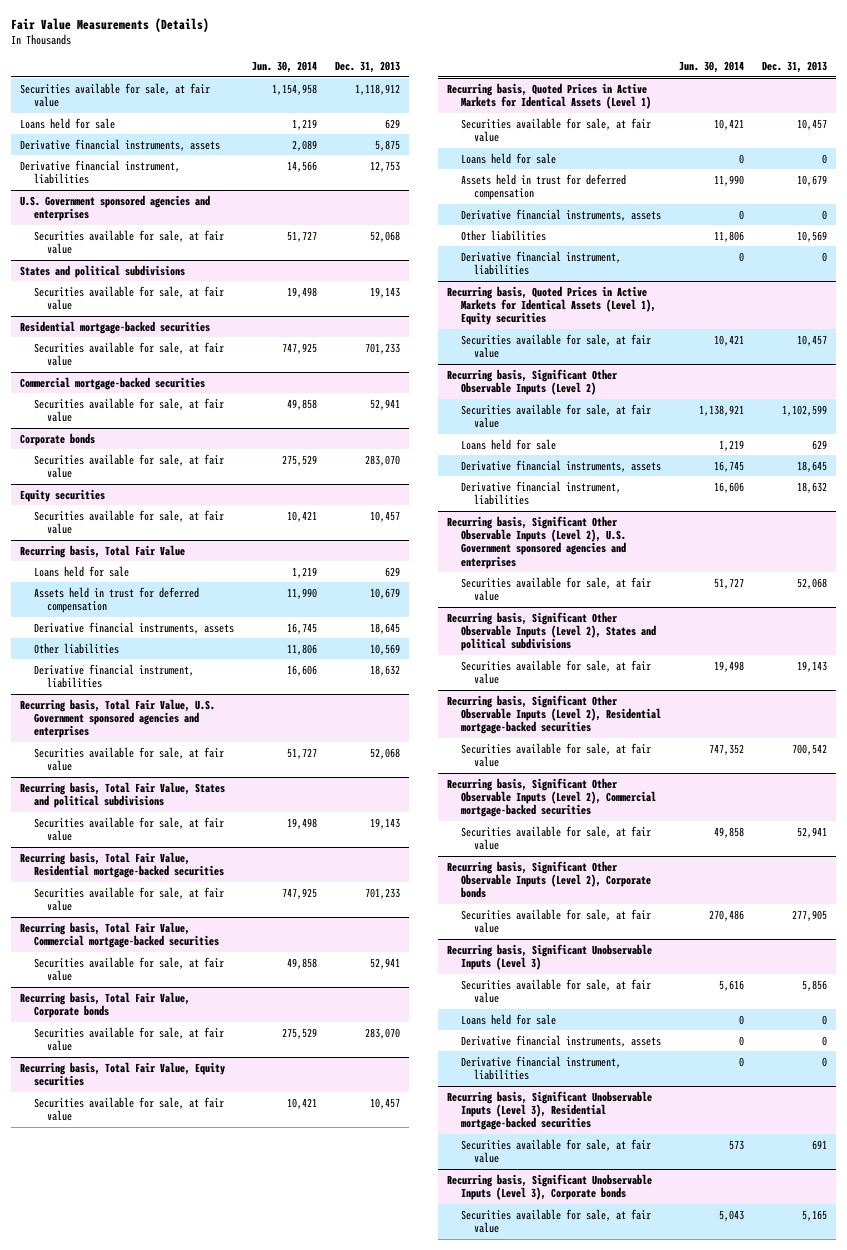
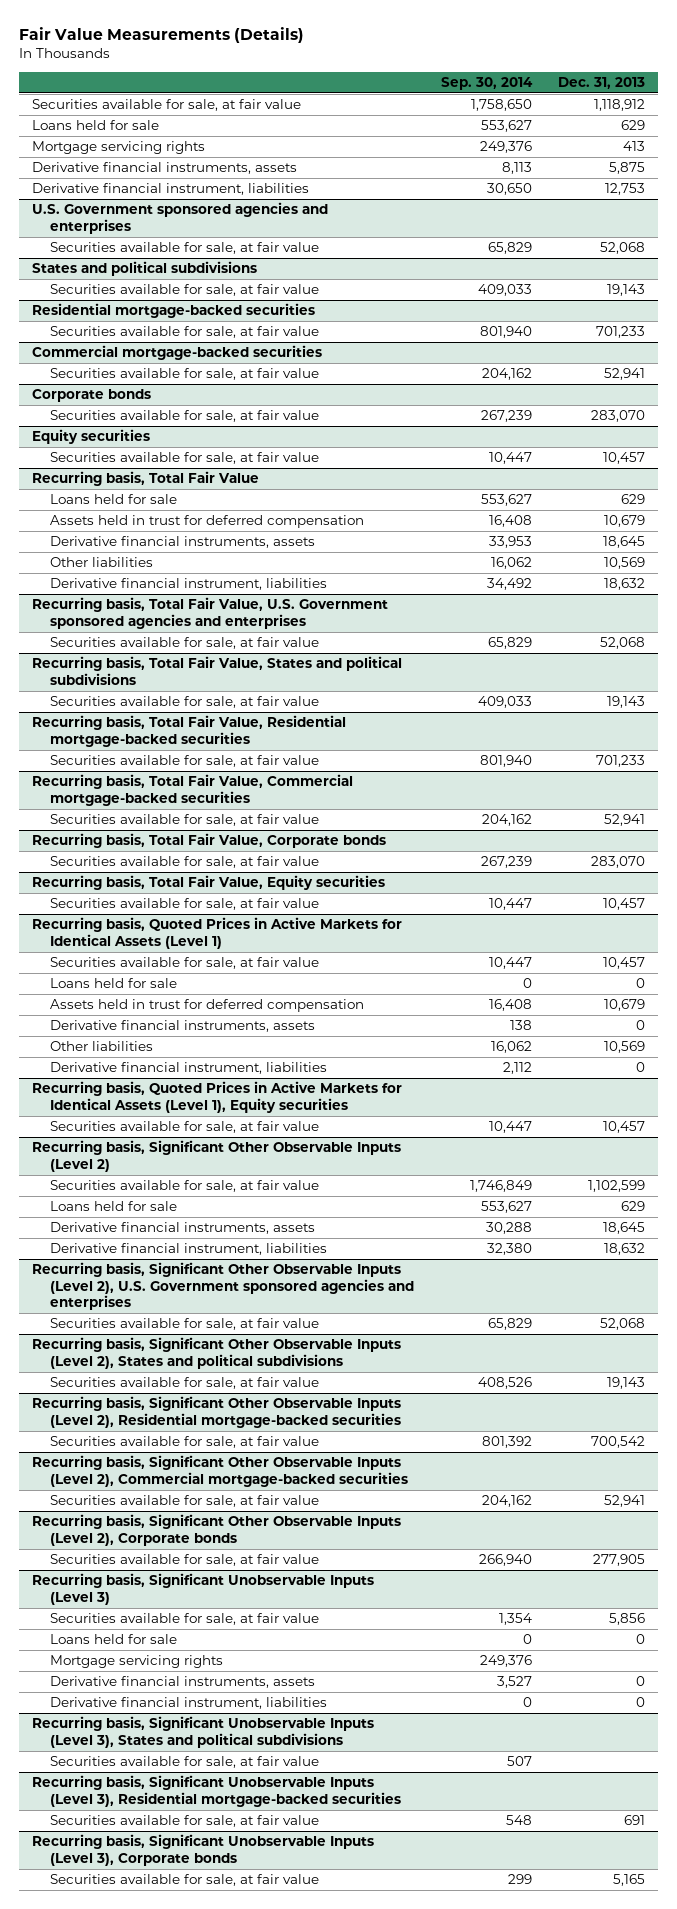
- | Jun. 30, 2014 | Dec. 31, 2013
+ | Sep. 30, 2014 | Dec. 31, 2013
+ Mortgage servicing rights | 249,376 | 413
@ Recurring basis, Significant Unobservable Inputs (Level 3)
+ Mortgage servicing rights | 249,376 |
+ Recurring basis, Significant Unobservable Inputs (Level 3), States and political subdivisions
+ Securities available for sale, at fair value | 507 |

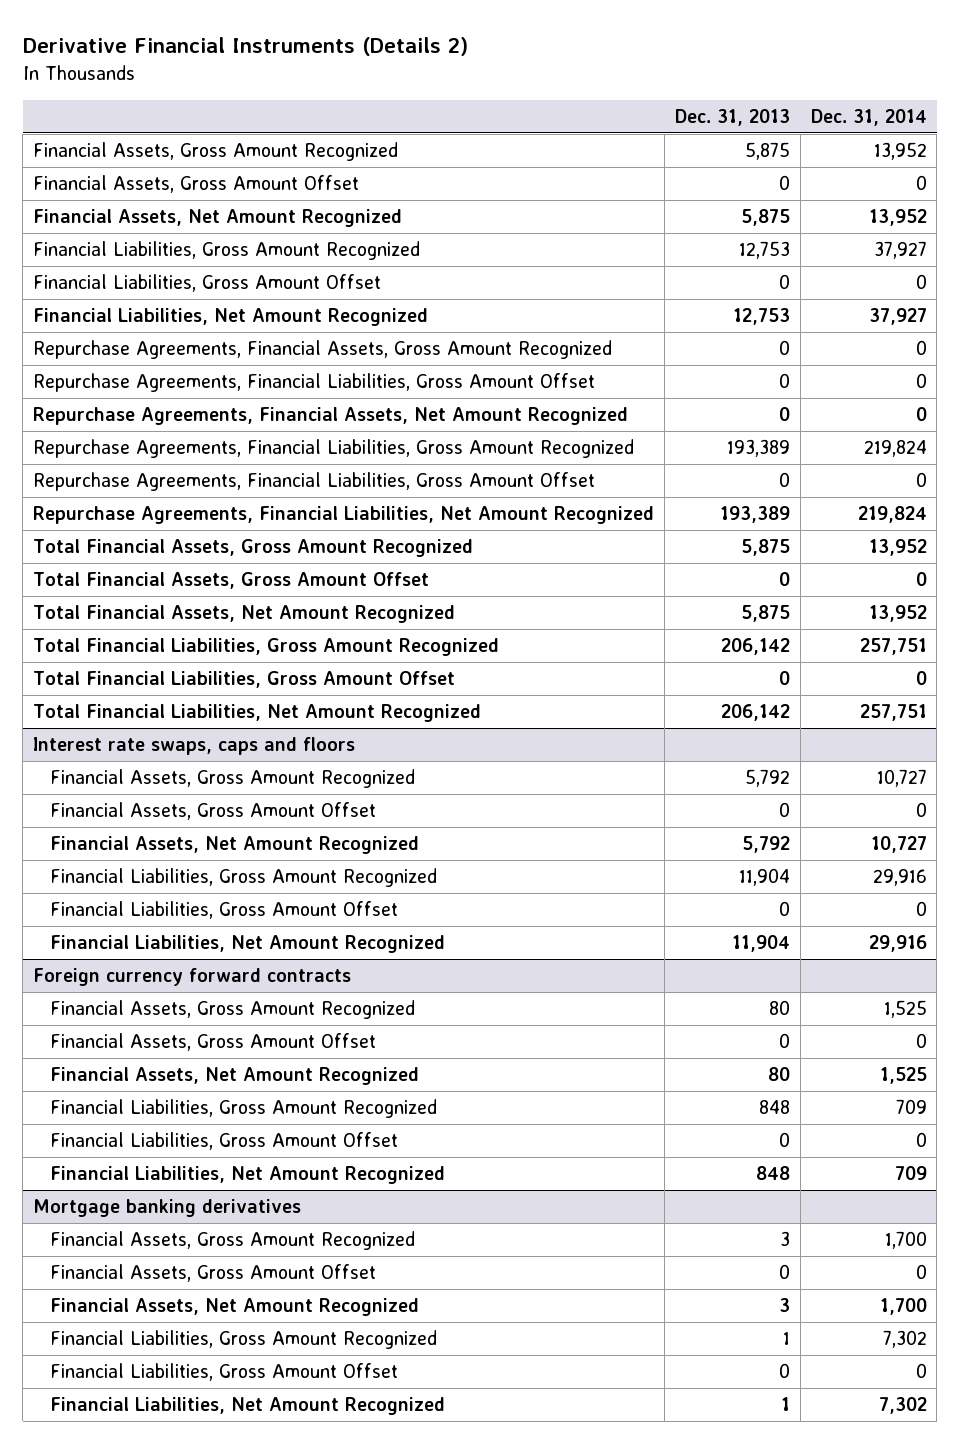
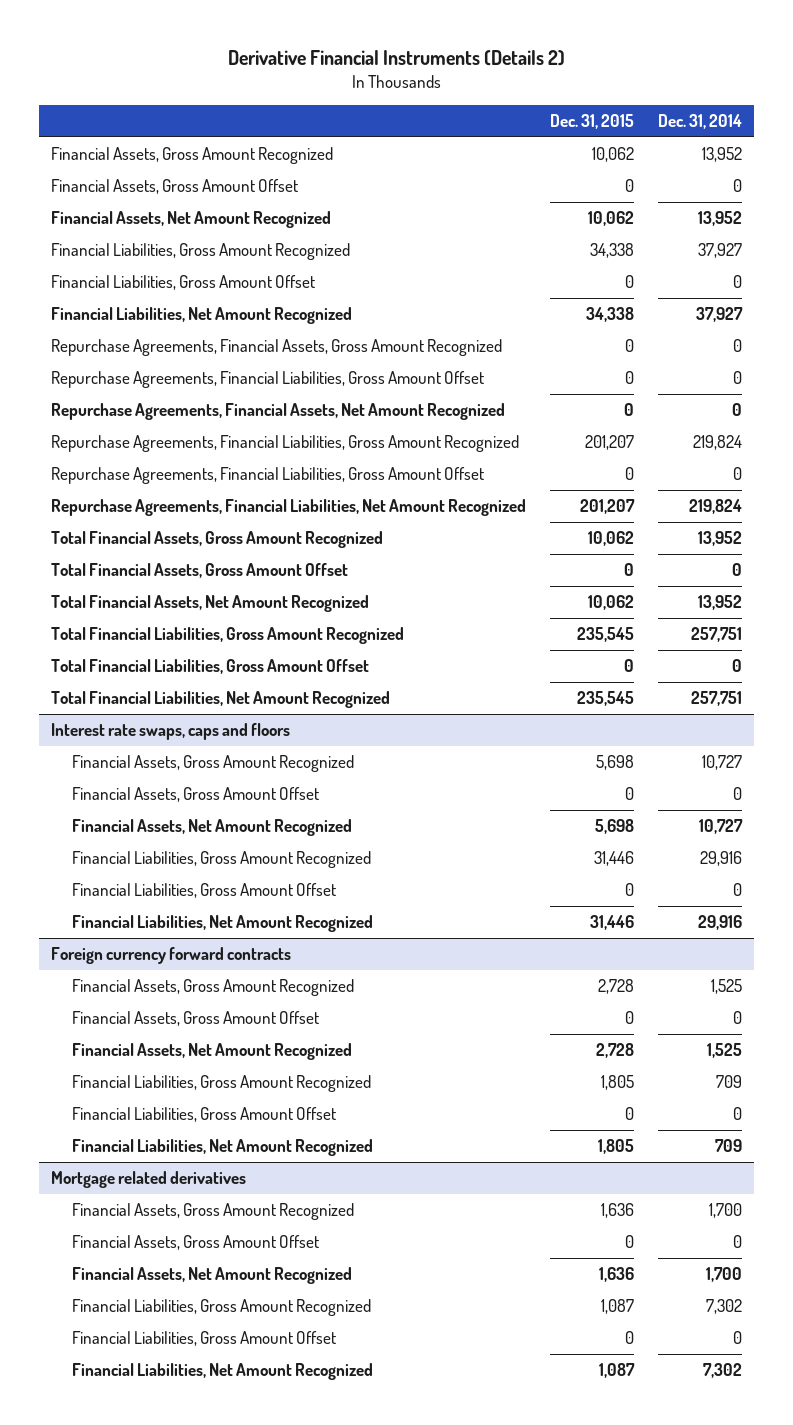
- | Dec. 31, 2013 | Dec. 31, 2014
+ | Dec. 31, 2015 | Dec. 31, 2014
- Mortgage banking derivatives
+ Mortgage related derivatives

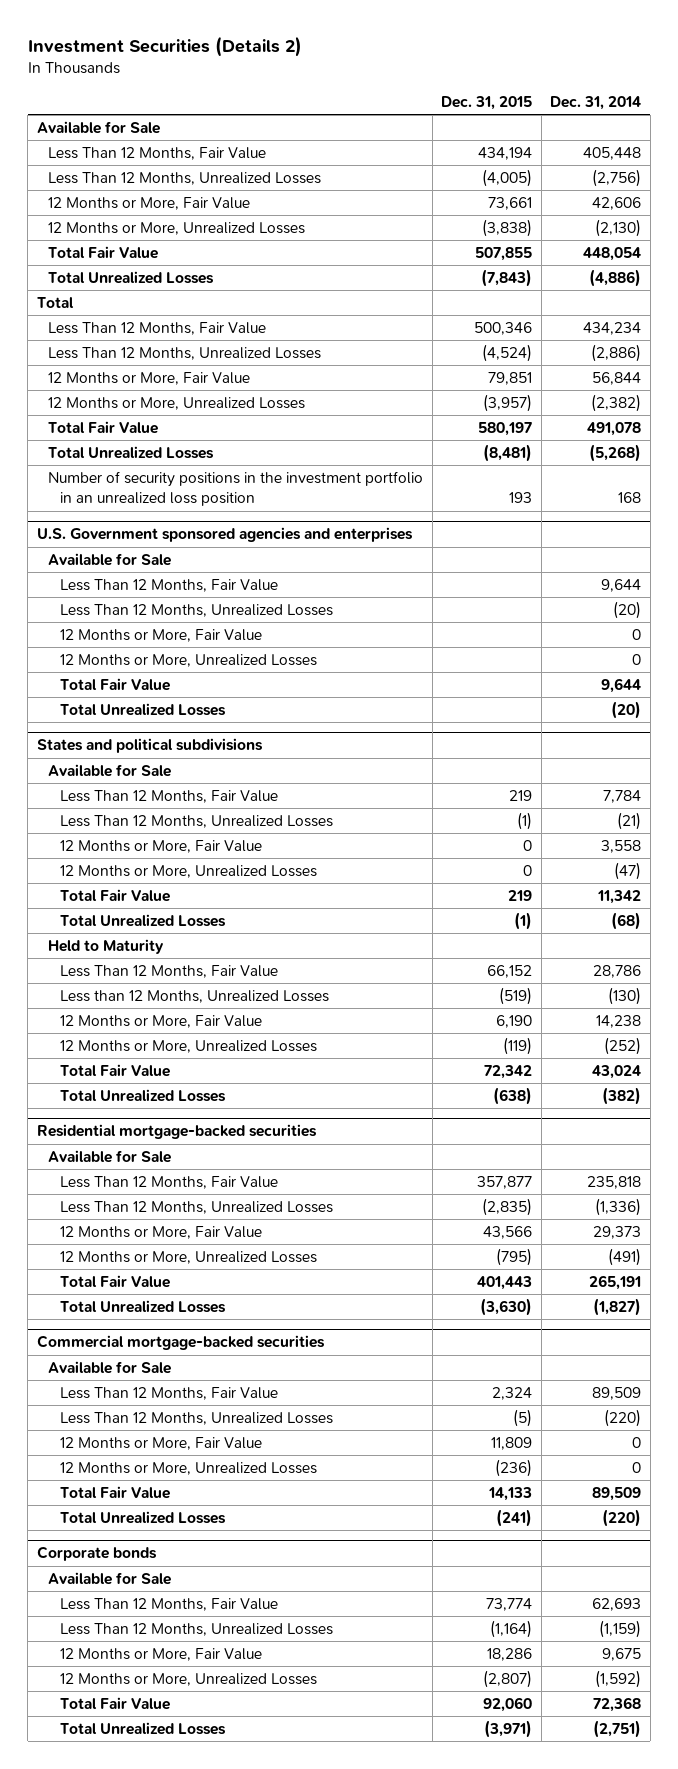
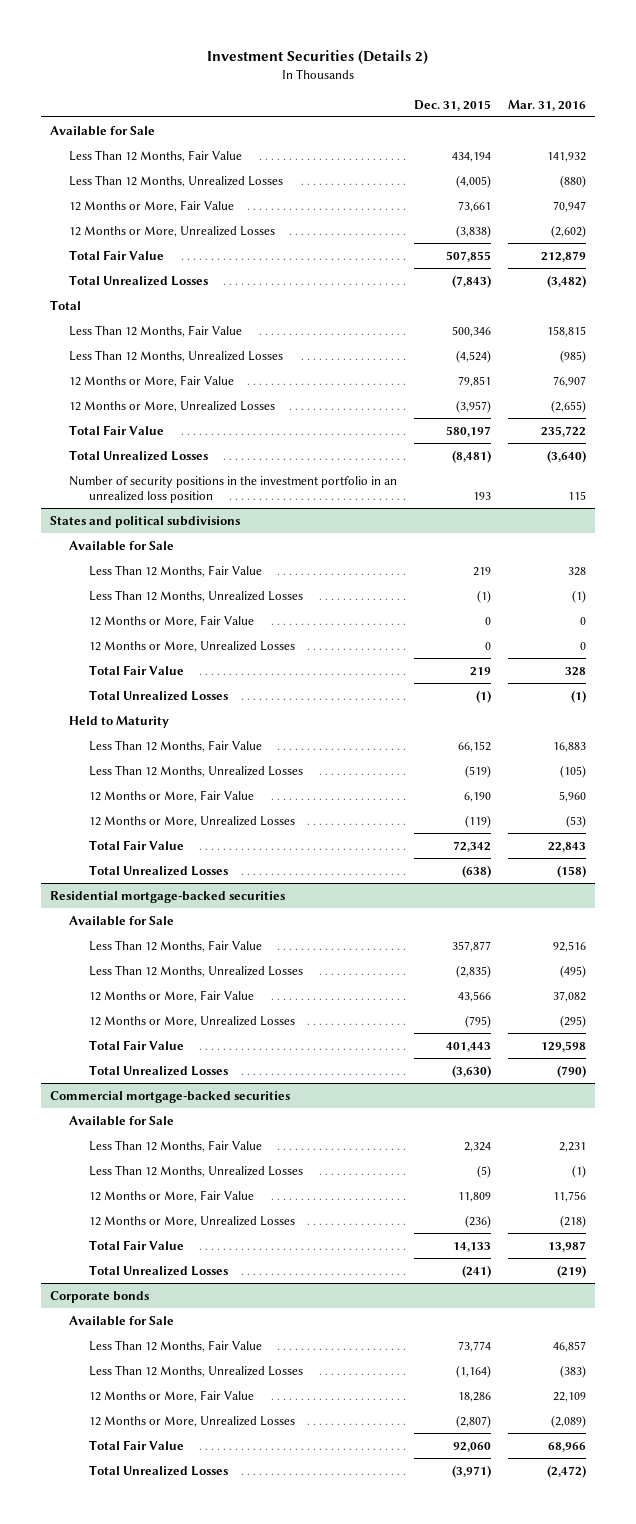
- | Dec. 31, 2015 | Dec. 31, 2014
+ | Dec. 31, 2015 | Mar. 31, 2016
- U.S. Government sponsored agencies and enterprises
- Available for Sale
- Less Than 12 Months, Fair Value | | 9,644
- Less Than 12 Months, Unrealized Losses | | (20)
- 12 Months or More, Fair Value | | 0
- 12 Months or More, Unrealized Losses | | 0
- Total Fair Value | | 9,644
- Total Unrealized Losses | | (20)
@ States and political subdivisions
- Less than 12 Months, Unrealized Losses | (519) | (130)
+ Less Than 12 Months, Unrealized Losses | (519) | (105)

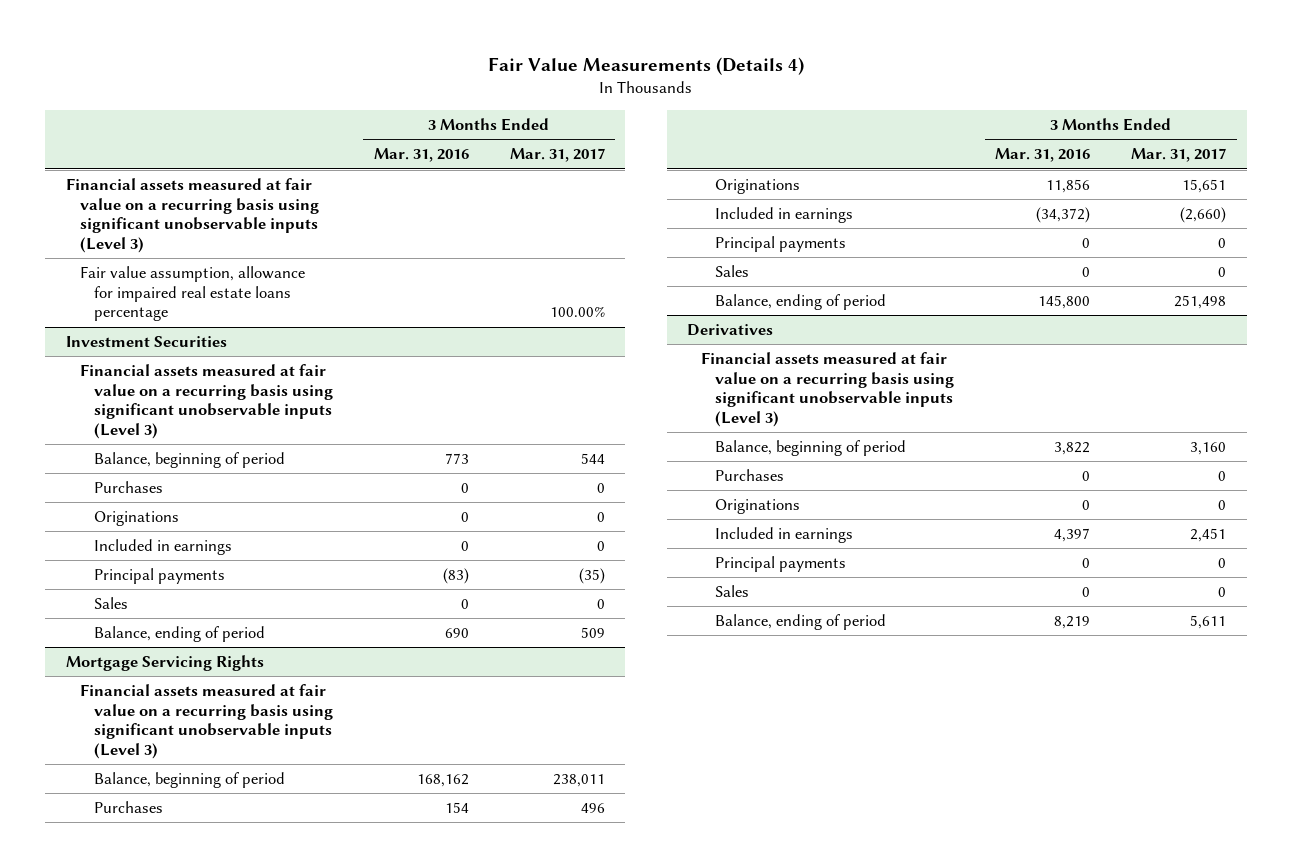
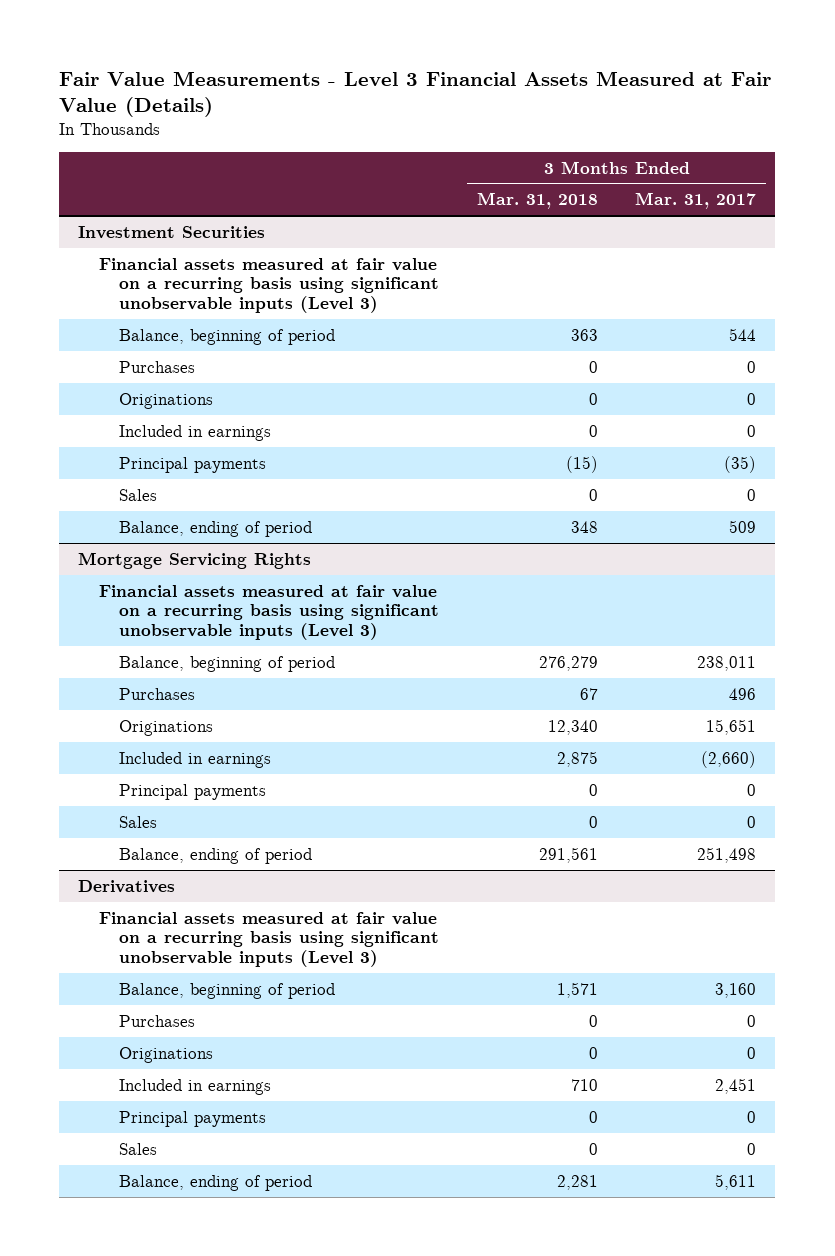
- Fair Value Measurements (Details 4)
+ Fair Value Measurements - Level 3 Financial Assets Measured at Fair Value (Details)
- | 3 Months Ended Mar. 31, 2016 | 3 Months Ended Mar. 31, 2017
+ | 3 Months Ended Mar. 31, 2018 | 3 Months Ended Mar. 31, 2017
- Financial assets measured at fair value on a recurring basis using significant unobservable inputs (Level 3)
- Fair value assumption, allowance for impaired real estate loans percentage | | 100.00%

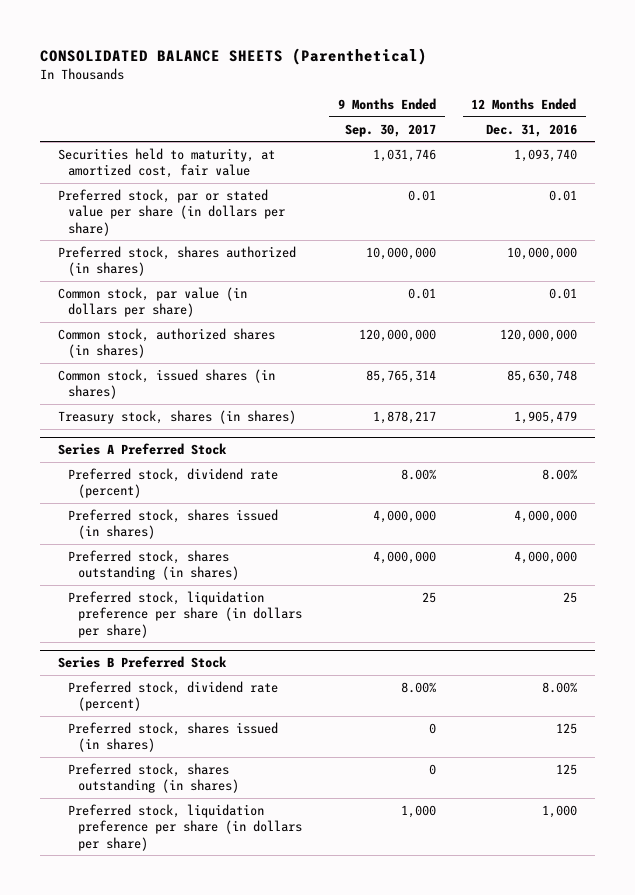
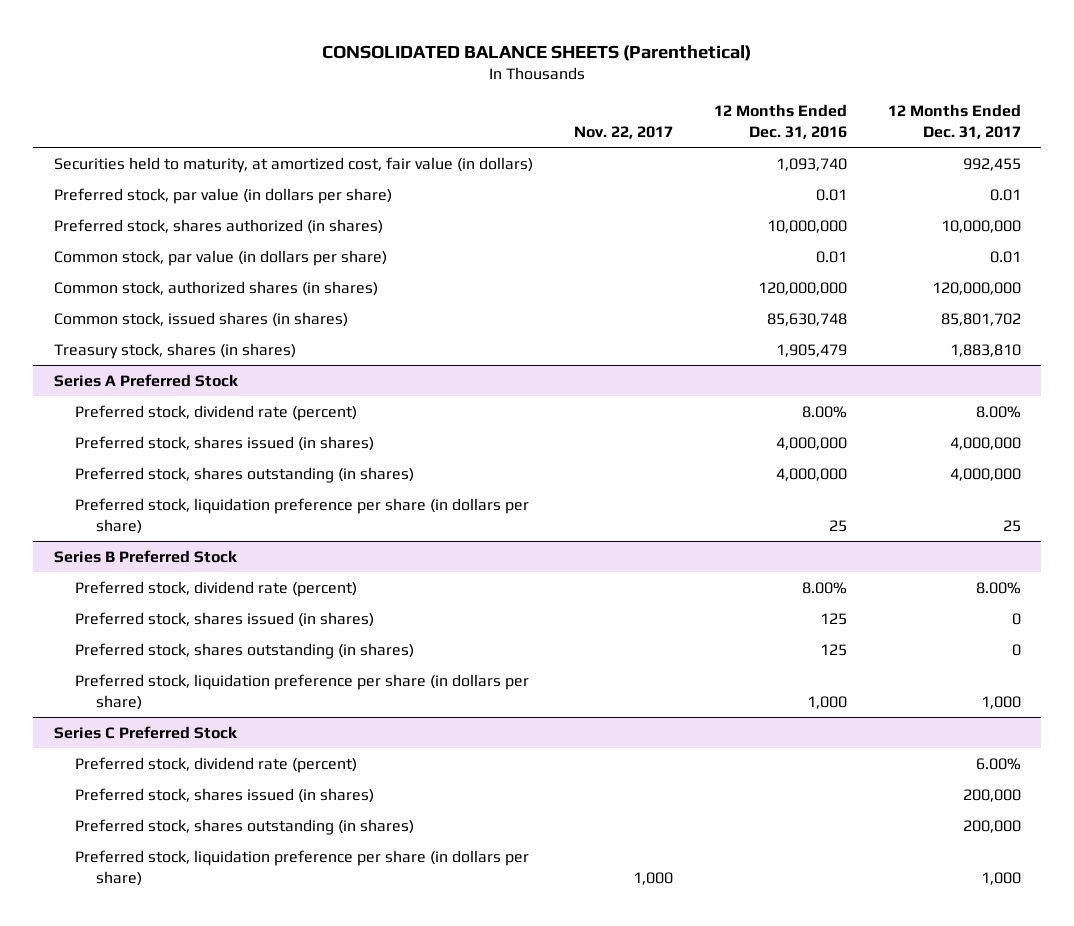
- | 9 Months Ended Sep. 30, 2017 | 12 Months Ended Dec. 31, 2016
+ | Nov. 22, 2017 | 12 Months Ended Dec. 31, 2016 | 12 Months Ended Dec. 31, 2017
- Securities held to maturity, at amortized cost, fair value | 1,031,746 | 1,093,740
- Preferred stock, par or stated value per share (in dollars per share) | 0.01 | 0.01
+ Securities held to maturity, at amortized cost, fair value (in dollars) | | 1,093,740 | 992,455
+ Preferred stock, par value (in dollars per share) | | 0.01 | 0.01
+ Series C Preferred Stock
+ Preferred stock, dividend rate (percent) | | | 6.00%
+ Preferred stock, shares issued (in shares) | | | 200,000
+ Preferred stock, shares outstanding (in shares) | | | 200,000
+ Preferred stock, liquidation preference per share (in dollars per share) | 1,000 | | 1,000

